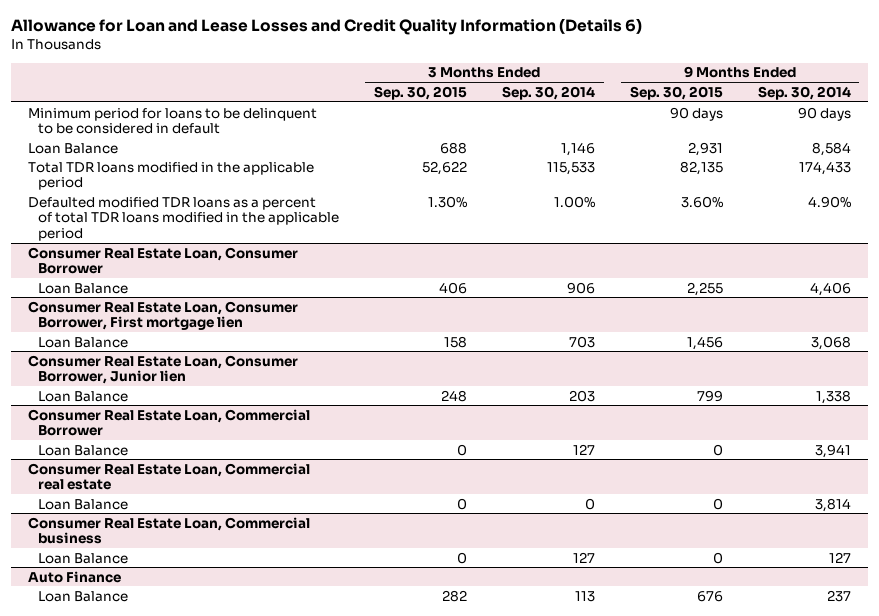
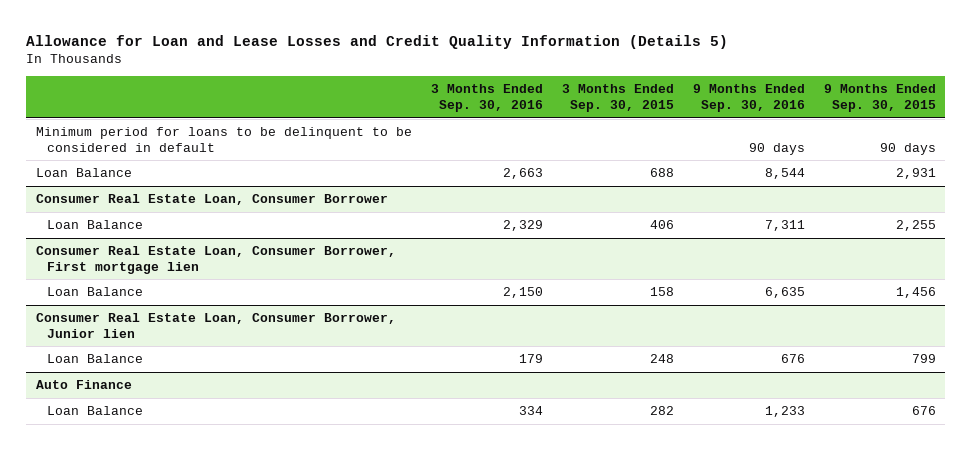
- Allowance for Loan and Lease Losses and Credit Quality Information (Details 6)
+ Allowance for Loan and Lease Losses and Credit Quality Information (Details 5)
- | 3 Months Ended Sep. 30, 2015 | 3 Months Ended Sep. 30, 2014 | 9 Months Ended Sep. 30, 2015 | 9 Months Ended Sep. 30, 2014
+ | 3 Months Ended Sep. 30, 2016 | 3 Months Ended Sep. 30, 2015 | 9 Months Ended Sep. 30, 2016 | 9 Months Ended Sep. 30, 2015
- Total TDR loans modified in the applicable period | 52,622 | 115,533 | 82,135 | 174,433
- Defaulted modified TDR loans as a percent of total TDR loans modified in the applicable period | 1.30% | 1.00% | 3.60% | 4.90%
- Consumer Real Estate Loan, Commercial Borrower
- Loan Balance | 0 | 127 | 0 | 3,941
- Consumer Real Estate Loan, Commercial real estate
- Loan Balance | 0 | 0 | 0 | 3,814
- Consumer Real Estate Loan, Commercial business
- Loan Balance | 0 | 127 | 0 | 127

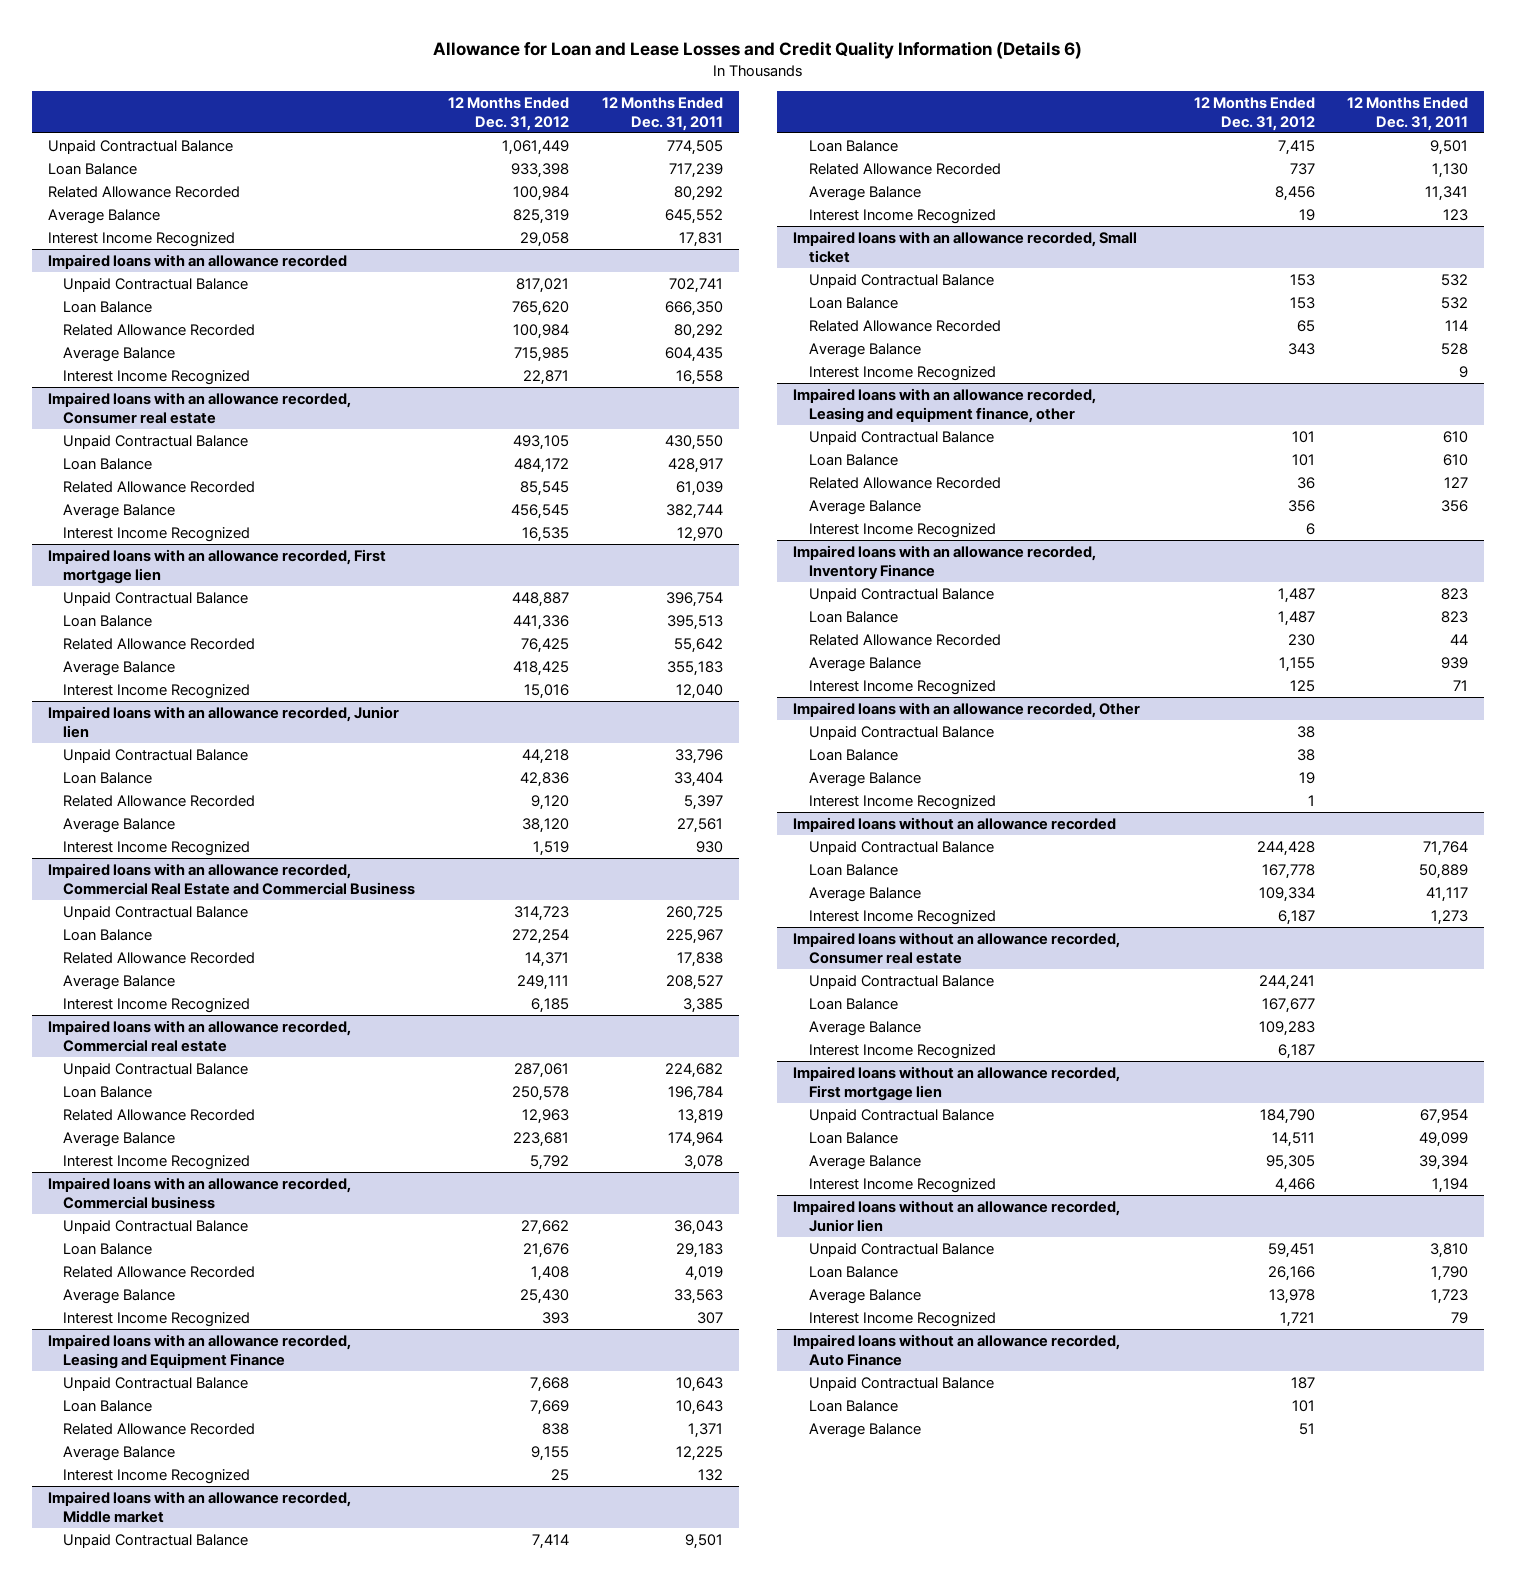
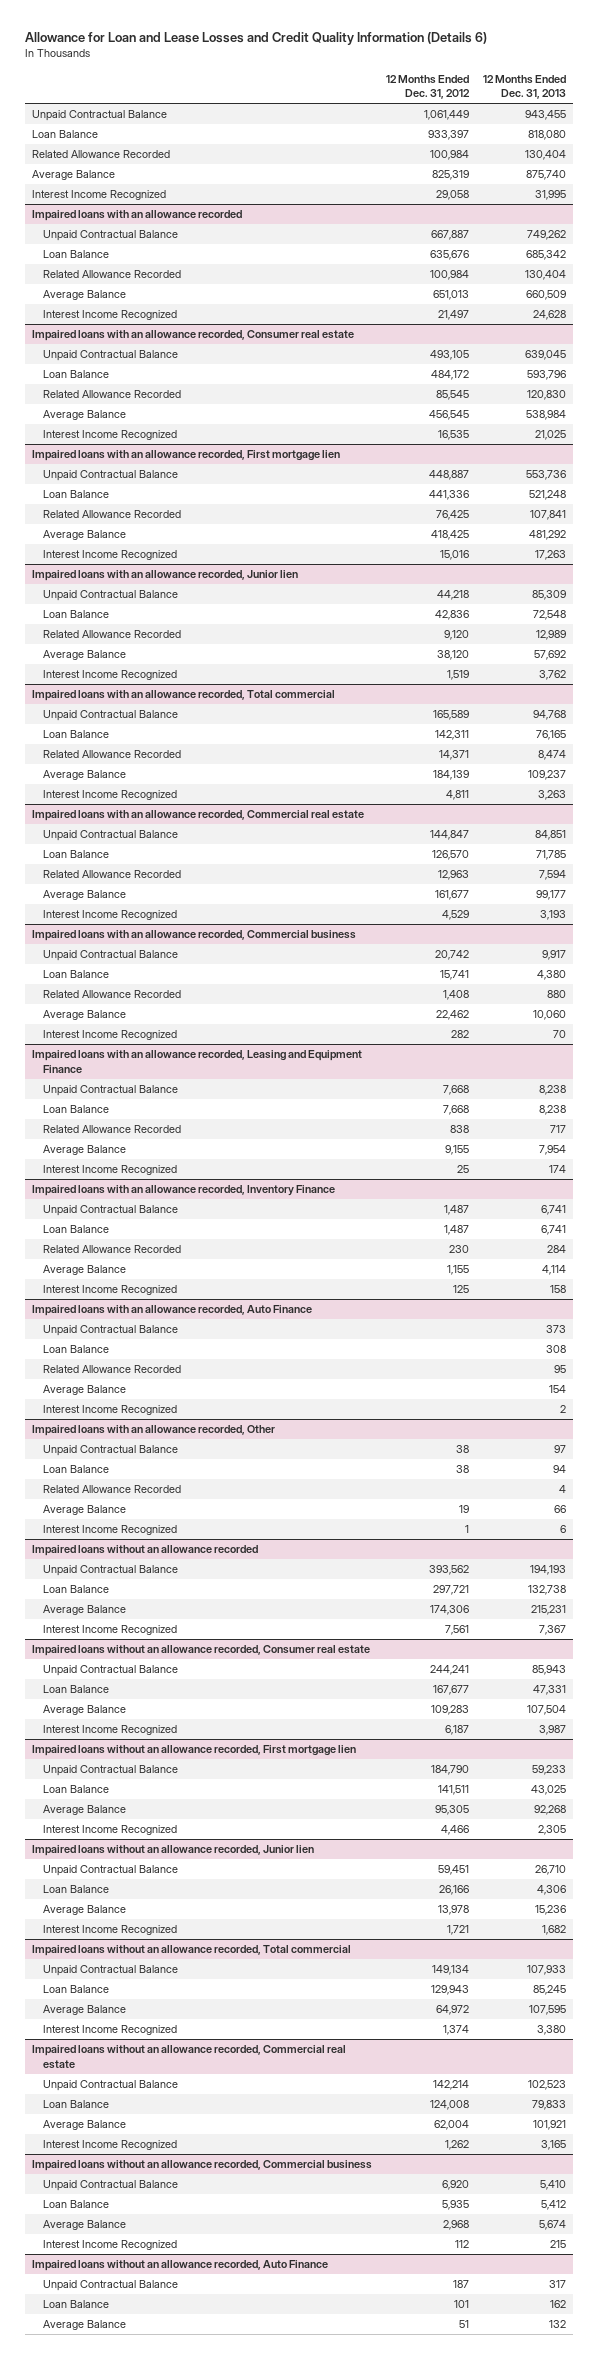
- | 12 Months Ended Dec. 31, 2012 | 12 Months Ended Dec. 31, 2011
+ | 12 Months Ended Dec. 31, 2012 | 12 Months Ended Dec. 31, 2013
- Loan Balance | 933,398 | 717,239
+ Loan Balance | 933,397 | 818,080
@ Impaired loans with an allowance recorded
- Unpaid Contractual Balance | 817,021 | 702,741
- Loan Balance | 765,620 | 666,350
+ Unpaid Contractual Balance | 667,887 | 749,262
+ Loan Balance | 635,676 | 685,342
- Average Balance | 715,985 | 604,435
- Interest Income Recognized | 22,871 | 16,558
+ Average Balance | 651,013 | 660,509
+ Interest Income Recognized | 21,497 | 24,628
- Impaired loans with an allowance recorded, Commercial Real Estate and Commercial Business
- Unpaid Contractual Balance | 314,723 | 260,725
- Loan Balance | 272,254 | 225,967
+ Impaired loans with an allowance recorded, Total commercial
+ Unpaid Contractual Balance | 165,589 | 94,768
+ Loan Balance | 142,311 | 76,165
- Average Balance | 249,111 | 208,527
- Interest Income Recognized | 6,185 | 3,385
+ Average Balance | 184,139 | 109,237
+ Interest Income Recognized | 4,811 | 3,263
@ Impaired loans with an allowance recorded, Commercial real estate
- Unpaid Contractual Balance | 287,061 | 224,682
- Loan Balance | 250,578 | 196,784
+ Unpaid Contractual Balance | 144,847 | 84,851
+ Loan Balance | 126,570 | 71,785
- Average Balance | 223,681 | 174,964
- Interest Income Recognized | 5,792 | 3,078
+ Average Balance | 161,677 | 99,177
+ Interest Income Recognized | 4,529 | 3,193
@ Impaired loans with an allowance recorded, Commercial business
- Unpaid Contractual Balance | 27,662 | 36,043
- Loan Balance | 21,676 | 29,183
+ Unpaid Contractual Balance | 20,742 | 9,917
+ Loan Balance | 15,741 | 4,380
- Average Balance | 25,430 | 33,563
- Interest Income Recognized | 393 | 307
+ Average Balance | 22,462 | 10,060
+ Interest Income Recognized | 282 | 70
@ Impaired loans with an allowance recorded, Leasing and Equipment Finance
- Loan Balance | 7,669 | 10,643
+ Loan Balance | 7,668 | 8,238
- Impaired loans with an allowance recorded, Middle market
- Unpaid Contractual Balance | 7,414 | 9,501
- Loan Balance | 7,415 | 9,501
- Related Allowance Recorded | 737 | 1,130
- Average Balance | 8,456 | 11,341
- Interest Income Recognized | 19 | 123
- Impaired loans with an allowance recorded, Small ticket
- Unpaid Contractual Balance | 153 | 532
- Loan Balance | 153 | 532
- Related Allowance Recorded | 65 | 114
- Average Balance | 343 | 528
- Interest Income Recognized | | 9
- Impaired loans with an allowance recorded, Leasing and equipment finance, other
- Unpaid Contractual Balance | 101 | 610
- Loan Balance | 101 | 610
- Related Allowance Recorded | 36 | 127
- Average Balance | 356 | 356
- Interest Income Recognized | 6 |
+ Impaired loans with an allowance recorded, Auto Finance
+ Unpaid Contractual Balance | | 373
+ Loan Balance | | 308
+ Related Allowance Recorded | | 95
+ Average Balance | | 154
+ Interest Income Recognized | | 2
@ Impaired loans with an allowance recorded, Other
+ Related Allowance Recorded | | 4
@ Impaired loans without an allowance recorded
- Unpaid Contractual Balance | 244,428 | 71,764
- Loan Balance | 167,778 | 50,889
- Average Balance | 109,334 | 41,117
- Interest Income Recognized | 6,187 | 1,273
+ Unpaid Contractual Balance | 393,562 | 194,193
+ Loan Balance | 297,721 | 132,738
+ Average Balance | 174,306 | 215,231
+ Interest Income Recognized | 7,561 | 7,367
@ Impaired loans without an allowance recorded, First mortgage lien
- Loan Balance | 14,511 | 49,099
+ Loan Balance | 141,511 | 43,025
+ Impaired loans without an allowance recorded, Total commercial
+ Unpaid Contractual Balance | 149,134 | 107,933
+ Loan Balance | 129,943 | 85,245
+ Average Balance | 64,972 | 107,595
+ Interest Income Recognized | 1,374 | 3,380
+ Impaired loans without an allowance recorded, Commercial real estate
+ Unpaid Contractual Balance | 142,214 | 102,523
+ Loan Balance | 124,008 | 79,833
+ Average Balance | 62,004 | 101,921
+ Interest Income Recognized | 1,262 | 3,165
+ Impaired loans without an allowance recorded, Commercial business
+ Unpaid Contractual Balance | 6,920 | 5,410
+ Loan Balance | 5,935 | 5,412
+ Average Balance | 2,968 | 5,674
+ Interest Income Recognized | 112 | 215

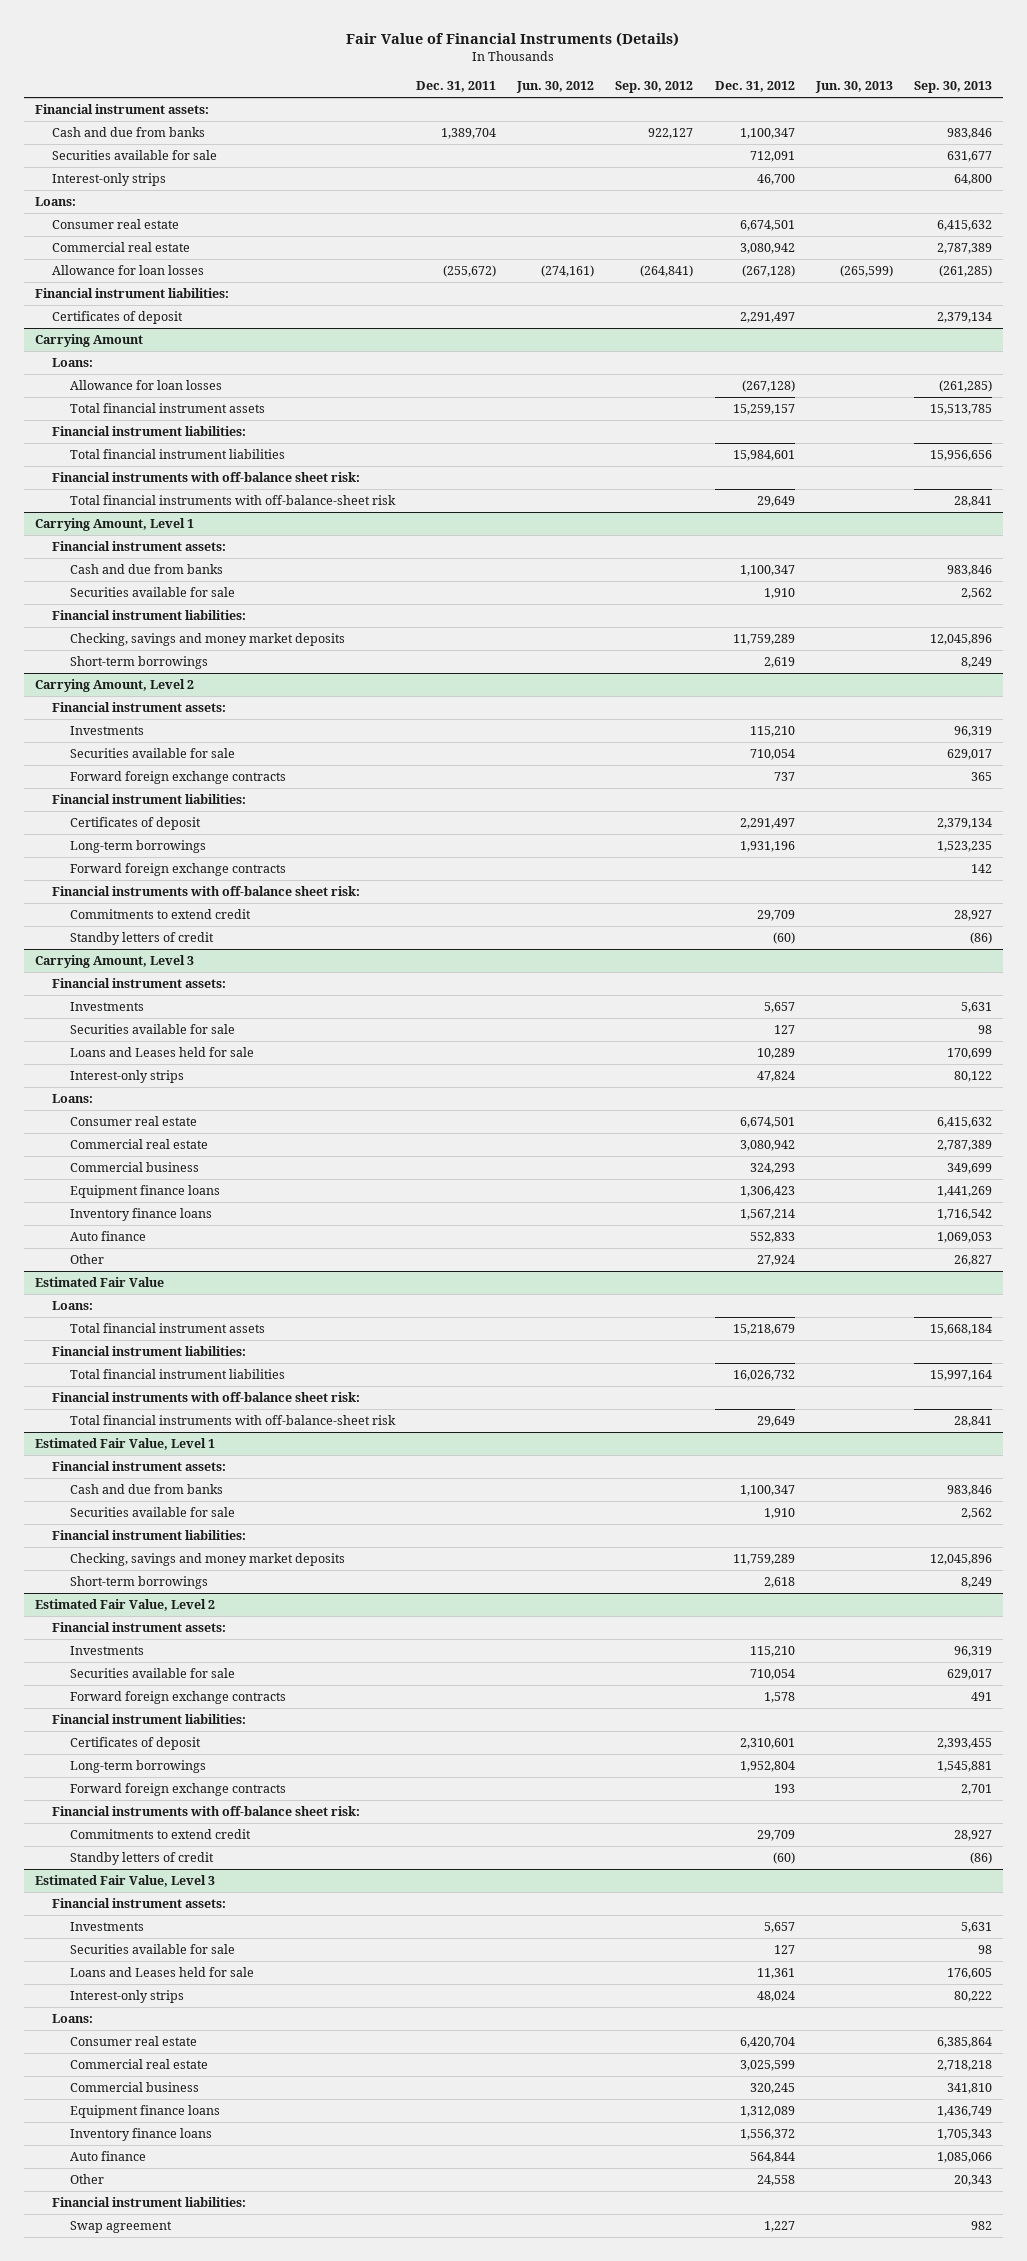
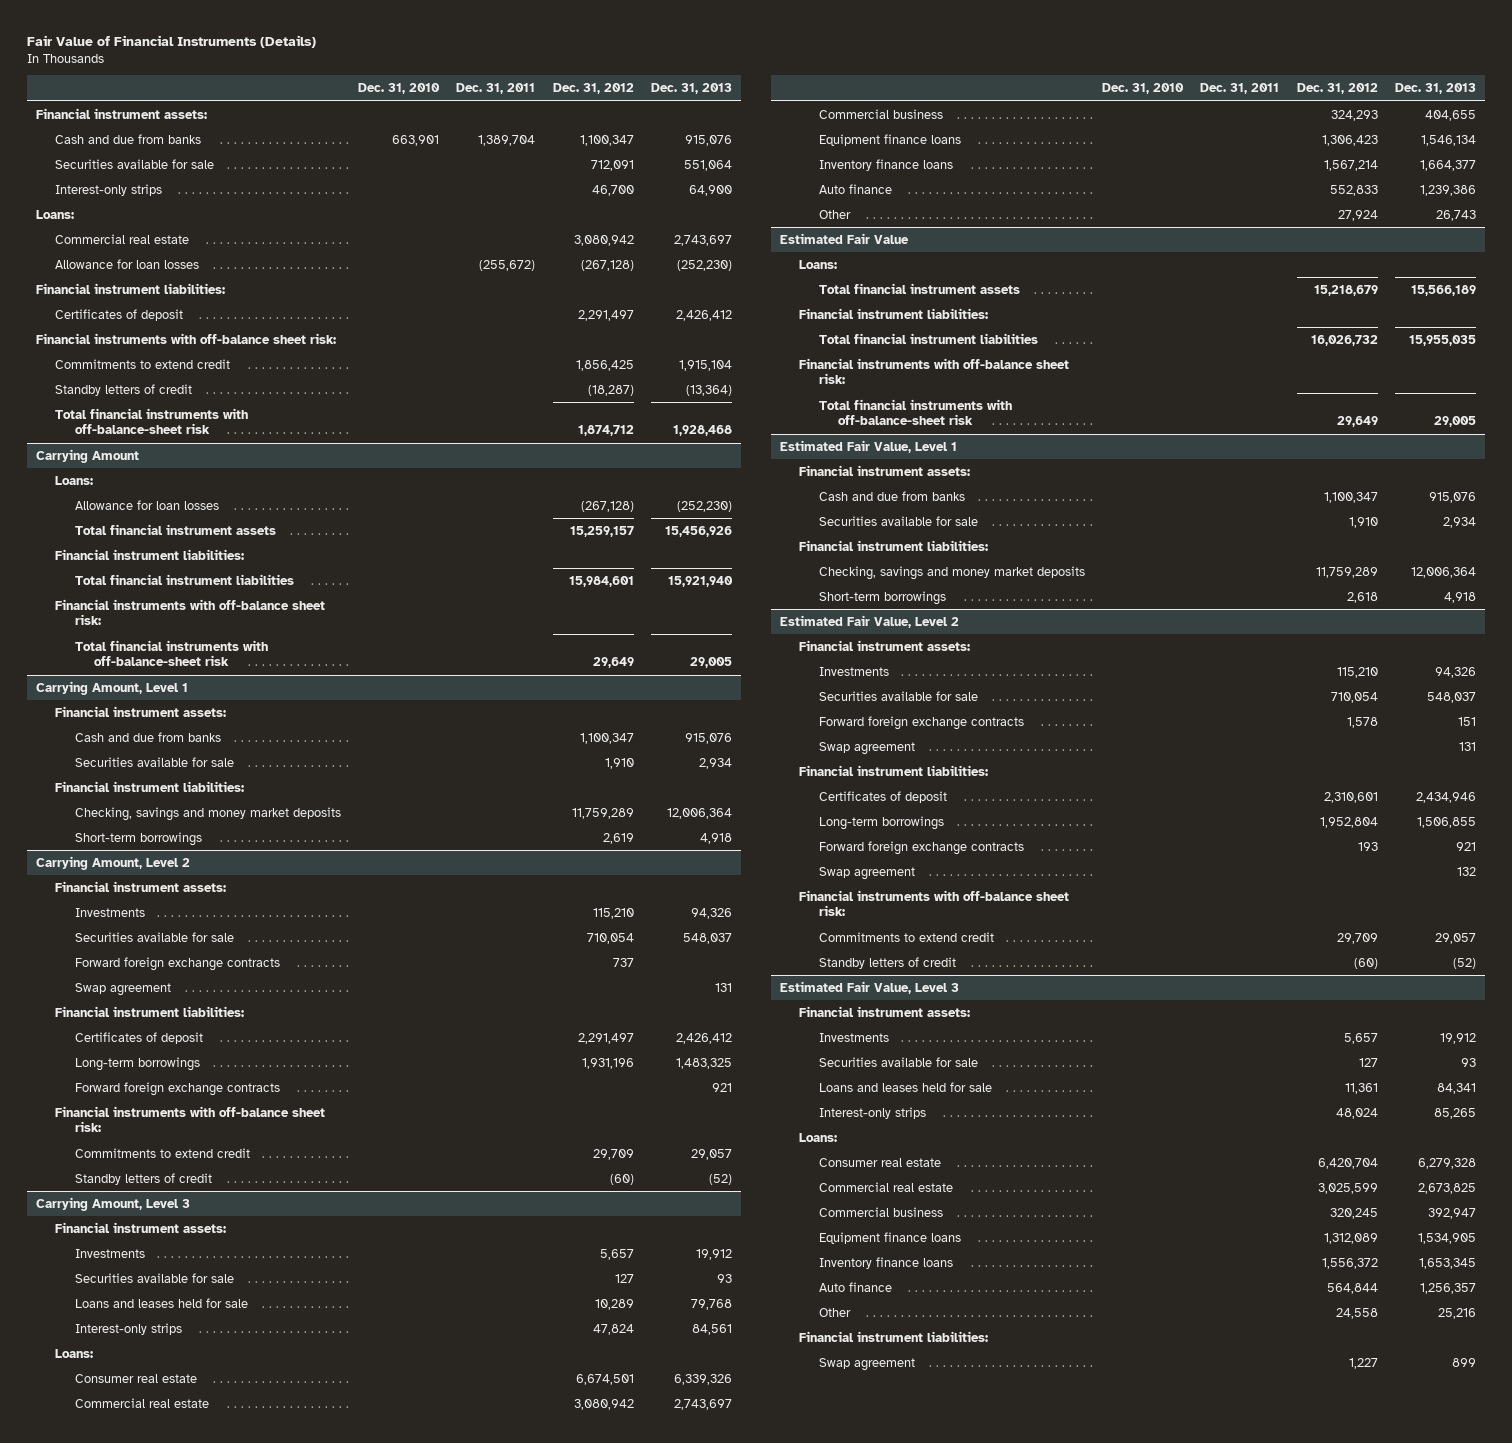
- | Dec. 31, 2011 | Jun. 30, 2012 | Sep. 30, 2012 | Dec. 31, 2012 | Jun. 30, 2013 | Sep. 30, 2013
+ | Dec. 31, 2010 | Dec. 31, 2011 | Dec. 31, 2012 | Dec. 31, 2013
- Consumer real estate | | | | 6,674,501 | | 6,415,632
+ Financial instruments with off-balance sheet risk:
+ Commitments to extend credit | | | 1,856,425 | 1,915,104
+ Standby letters of credit | | | (18,287) | (13,364)
+ Total financial instruments with off-balance-sheet risk | | | 1,874,712 | 1,928,468
@ Carrying Amount, Level 2
+ Swap agreement | | | | 131
@ Carrying Amount, Level 3
- Loans and Leases held for sale | | | | 10,289 | | 170,699
+ Loans and leases held for sale | | | 10,289 | 79,768
@ Estimated Fair Value, Level 2
+ Swap agreement | | | | 131
+ Swap agreement | | | | 132
@ Estimated Fair Value, Level 3
- Loans and Leases held for sale | | | | 11,361 | | 176,605
+ Loans and leases held for sale | | | 11,361 | 84,341

